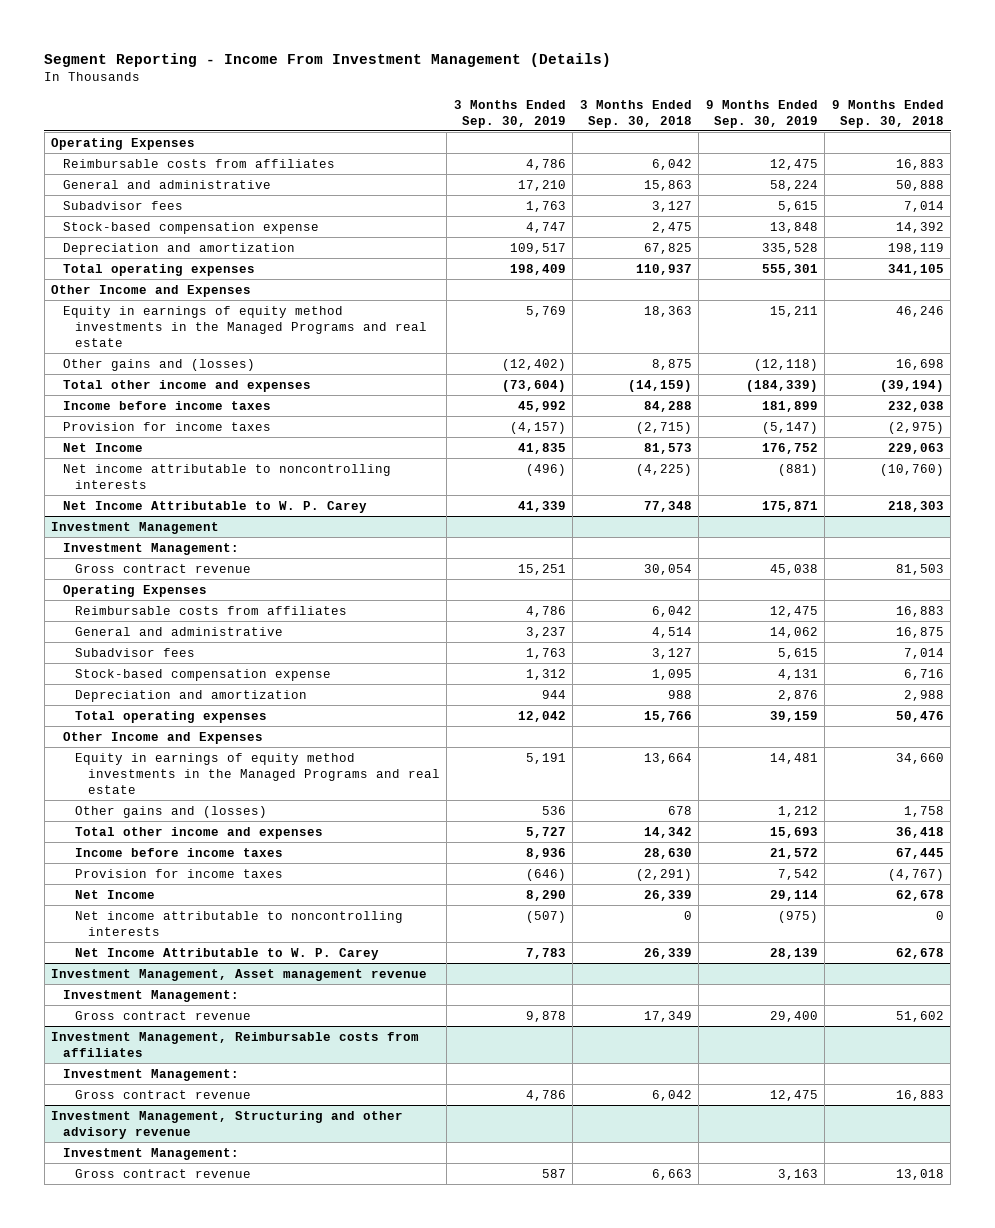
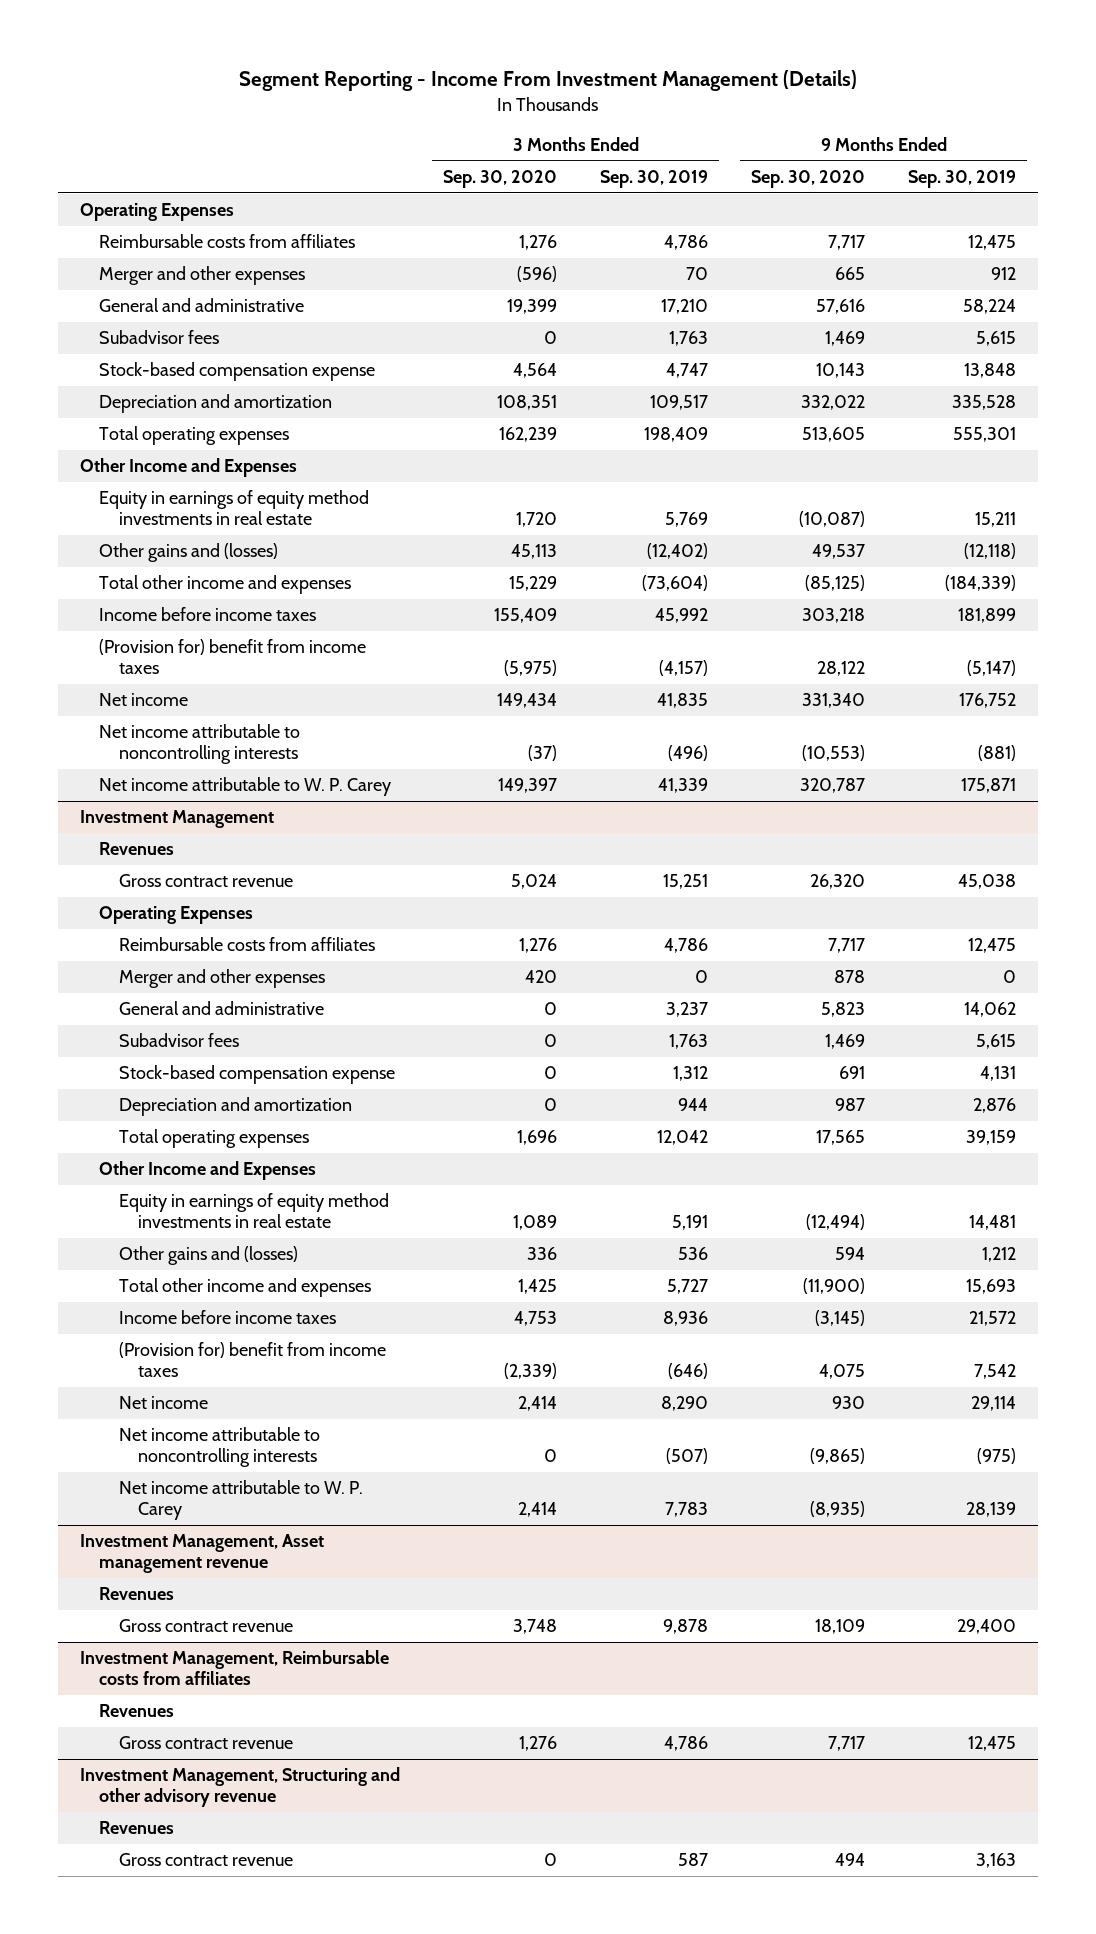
- | 3 Months Ended Sep. 30, 2019 | 3 Months Ended Sep. 30, 2018 | 9 Months Ended Sep. 30, 2019 | 9 Months Ended Sep. 30, 2018
+ | 3 Months Ended Sep. 30, 2020 | 3 Months Ended Sep. 30, 2019 | 9 Months Ended Sep. 30, 2020 | 9 Months Ended Sep. 30, 2019
+ Merger and other expenses | (596) | 70 | 665 | 912
- Equity in earnings of equity method investments in the Managed Programs and real estate | 5,769 | 18,363 | 15,211 | 46,246
+ Equity in earnings of equity method investments in real estate | 1,720 | 5,769 | (10,087) | 15,211
- Provision for income taxes | (4,157) | (2,715) | (5,147) | (2,975)
- Net Income | 41,835 | 81,573 | 176,752 | 229,063
+ (Provision for) benefit from income taxes | (5,975) | (4,157) | 28,122 | (5,147)
+ Net income | 149,434 | 41,835 | 331,340 | 176,752
- Net Income Attributable to W. P. Carey | 41,339 | 77,348 | 175,871 | 218,303
+ Net income attributable to W. P. Carey | 149,397 | 41,339 | 320,787 | 175,871
@ Investment Management
- Investment Management:
+ Revenues
+ Merger and other expenses | 420 | 0 | 878 | 0
- Equity in earnings of equity method investments in the Managed Programs and real estate | 5,191 | 13,664 | 14,481 | 34,660
+ Equity in earnings of equity method investments in real estate | 1,089 | 5,191 | (12,494) | 14,481
- Provision for income taxes | (646) | (2,291) | 7,542 | (4,767)
- Net Income | 8,290 | 26,339 | 29,114 | 62,678
+ (Provision for) benefit from income taxes | (2,339) | (646) | 4,075 | 7,542
+ Net income | 2,414 | 8,290 | 930 | 29,114
- Net Income Attributable to W. P. Carey | 7,783 | 26,339 | 28,139 | 62,678
+ Net income attributable to W. P. Carey | 2,414 | 7,783 | (8,935) | 28,139
@ Investment Management, Asset management revenue
- Investment Management:
+ Revenues
@ Investment Management, Reimbursable costs from affiliates
- Investment Management:
+ Revenues
@ Investment Management, Structuring and other advisory revenue
- Investment Management:
+ Revenues

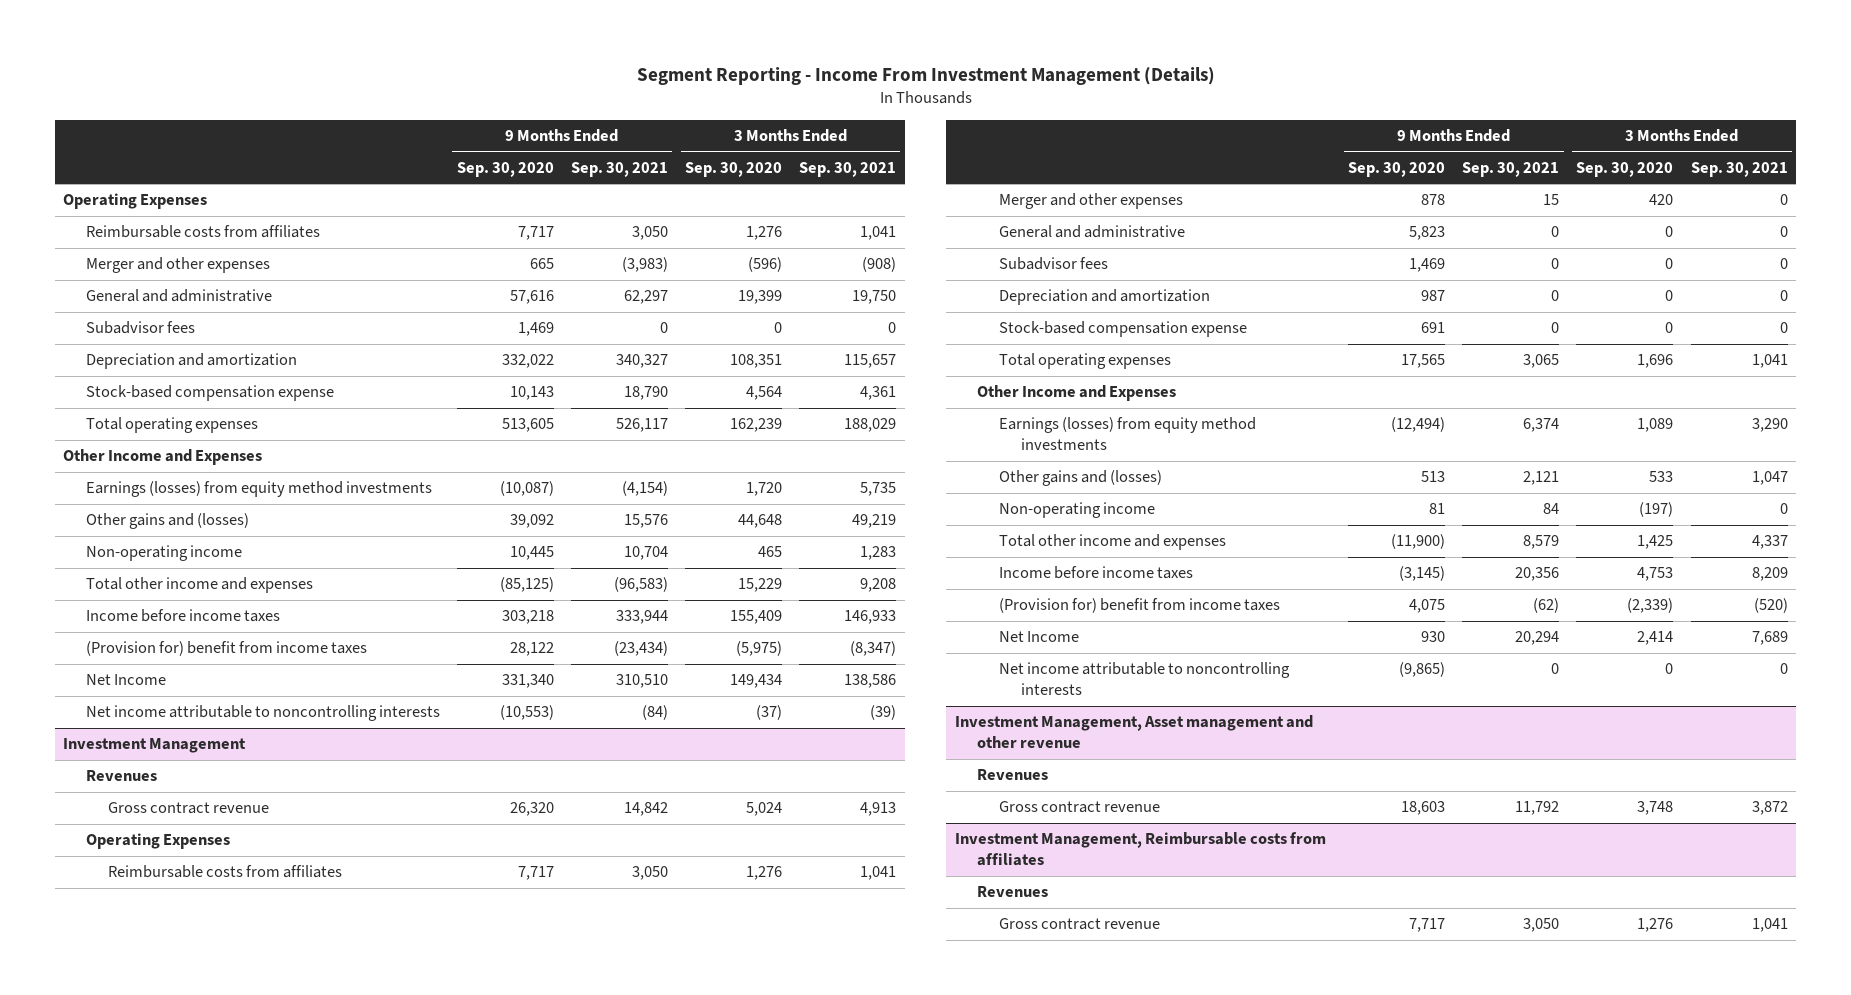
- | 3 Months Ended Sep. 30, 2020 | 3 Months Ended Sep. 30, 2019 | 9 Months Ended Sep. 30, 2020 | 9 Months Ended Sep. 30, 2019
+ | 9 Months Ended Sep. 30, 2020 | 9 Months Ended Sep. 30, 2021 | 3 Months Ended Sep. 30, 2020 | 3 Months Ended Sep. 30, 2021
moved down: Stock-based compensation expense | 10,143 | 18,790 | 4,564 | 4,361
- Equity in earnings of equity method investments in real estate | 1,720 | 5,769 | (10,087) | 15,211
- Other gains and (losses) | 45,113 | (12,402) | 49,537 | (12,118)
+ Earnings (losses) from equity method investments | (10,087) | (4,154) | 1,720 | 5,735
+ Other gains and (losses) | 39,092 | 15,576 | 44,648 | 49,219
+ Non-operating income | 10,445 | 10,704 | 465 | 1,283
- Net income | 149,434 | 41,835 | 331,340 | 176,752
+ Net Income | 331,340 | 310,510 | 149,434 | 138,586
- Net income attributable to W. P. Carey | 149,397 | 41,339 | 320,787 | 175,871
@ Investment Management
moved down: Stock-based compensation expense | 691 | 0 | 0 | 0
- Equity in earnings of equity method investments in real estate | 1,089 | 5,191 | (12,494) | 14,481
- Other gains and (losses) | 336 | 536 | 594 | 1,212
+ Earnings (losses) from equity method investments | (12,494) | 6,374 | 1,089 | 3,290
+ Other gains and (losses) | 513 | 2,121 | 533 | 1,047
+ Non-operating income | 81 | 84 | (197) | 0
- Net income | 2,414 | 8,290 | 930 | 29,114
+ Net Income | 930 | 20,294 | 2,414 | 7,689
- Net income attributable to W. P. Carey | 2,414 | 7,783 | (8,935) | 28,139
- Investment Management, Asset management revenue
+ Investment Management, Asset management and other revenue
- Gross contract revenue | 3,748 | 9,878 | 18,109 | 29,400
+ Gross contract revenue | 18,603 | 11,792 | 3,748 | 3,872
- Investment Management, Structuring and other advisory revenue
- Revenues
- Gross contract revenue | 0 | 587 | 494 | 3,163

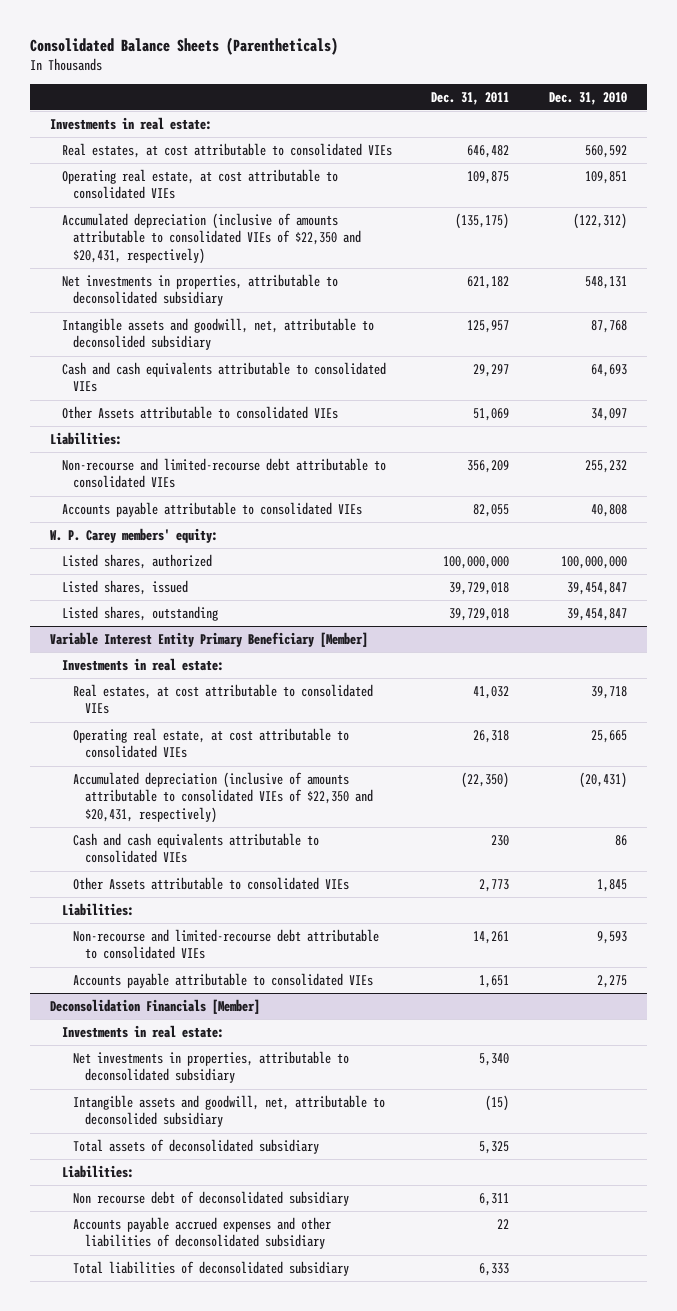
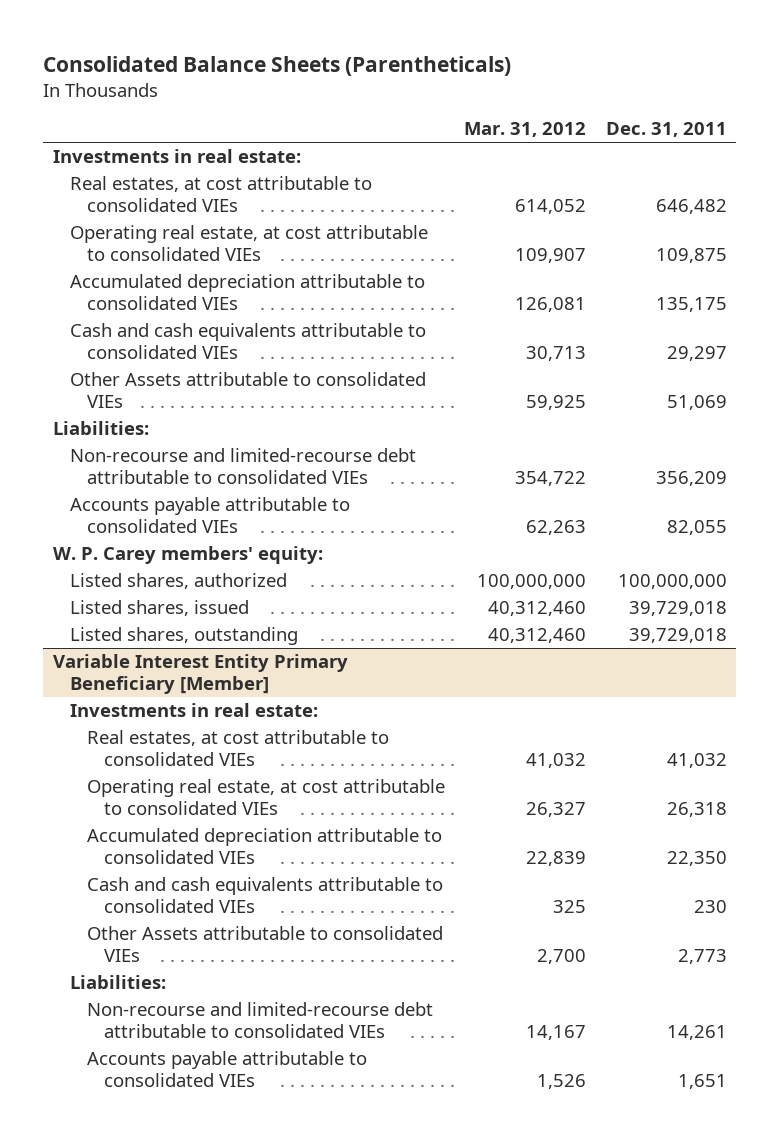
- | Dec. 31, 2011 | Dec. 31, 2010
+ | Mar. 31, 2012 | Dec. 31, 2011
- Accumulated depreciation (inclusive of amounts attributable to consolidated VIEs of $22,350 and $20,431, respectively) | (135,175) | (122,312)
- Net investments in properties, attributable to deconsolidated subsidiary | 621,182 | 548,131
- Intangible assets and goodwill, net, attributable to deconsolided subsidiary | 125,957 | 87,768
+ Accumulated depreciation attributable to consolidated VIEs | 126,081 | 135,175
@ Variable Interest Entity Primary Beneficiary [Member]
- Accumulated depreciation (inclusive of amounts attributable to consolidated VIEs of $22,350 and $20,431, respectively) | (22,350) | (20,431)
+ Accumulated depreciation attributable to consolidated VIEs | 22,839 | 22,350
- Deconsolidation Financials [Member]
- Investments in real estate:
- Net investments in properties, attributable to deconsolidated subsidiary | 5,340 |
- Intangible assets and goodwill, net, attributable to deconsolided subsidiary | (15) |
- Total assets of deconsolidated subsidiary | 5,325 |
- Liabilities:
- Non recourse debt of deconsolidated subsidiary | 6,311 |
- Accounts payable accrued expenses and other liabilities of deconsolidated subsidiary | 22 |
- Total liabilities of deconsolidated subsidiary | 6,333 |

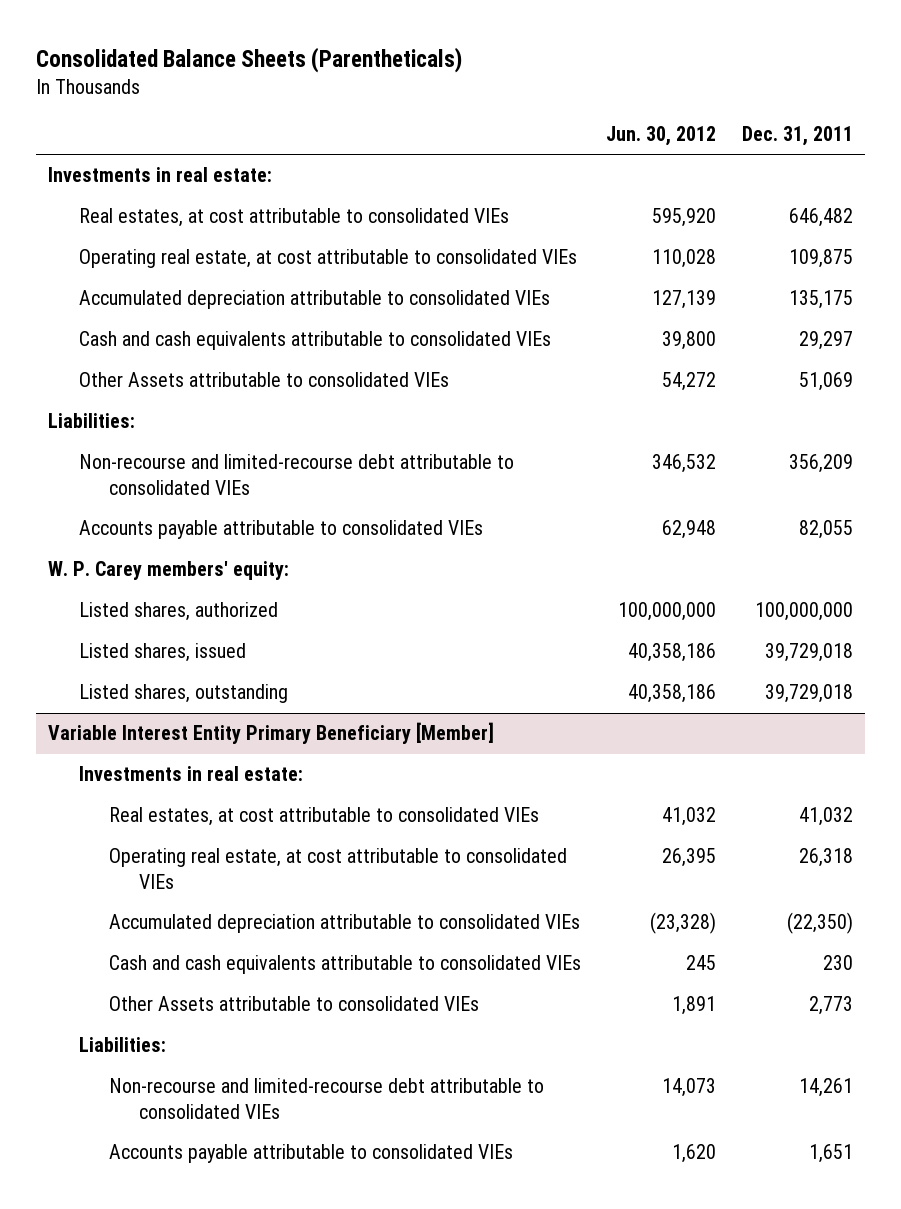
- | Mar. 31, 2012 | Dec. 31, 2011
+ | Jun. 30, 2012 | Dec. 31, 2011
@ Variable Interest Entity Primary Beneficiary [Member]
- Accumulated depreciation attributable to consolidated VIEs | 22,839 | 22,350
+ Accumulated depreciation attributable to consolidated VIEs | (23,328) | (22,350)

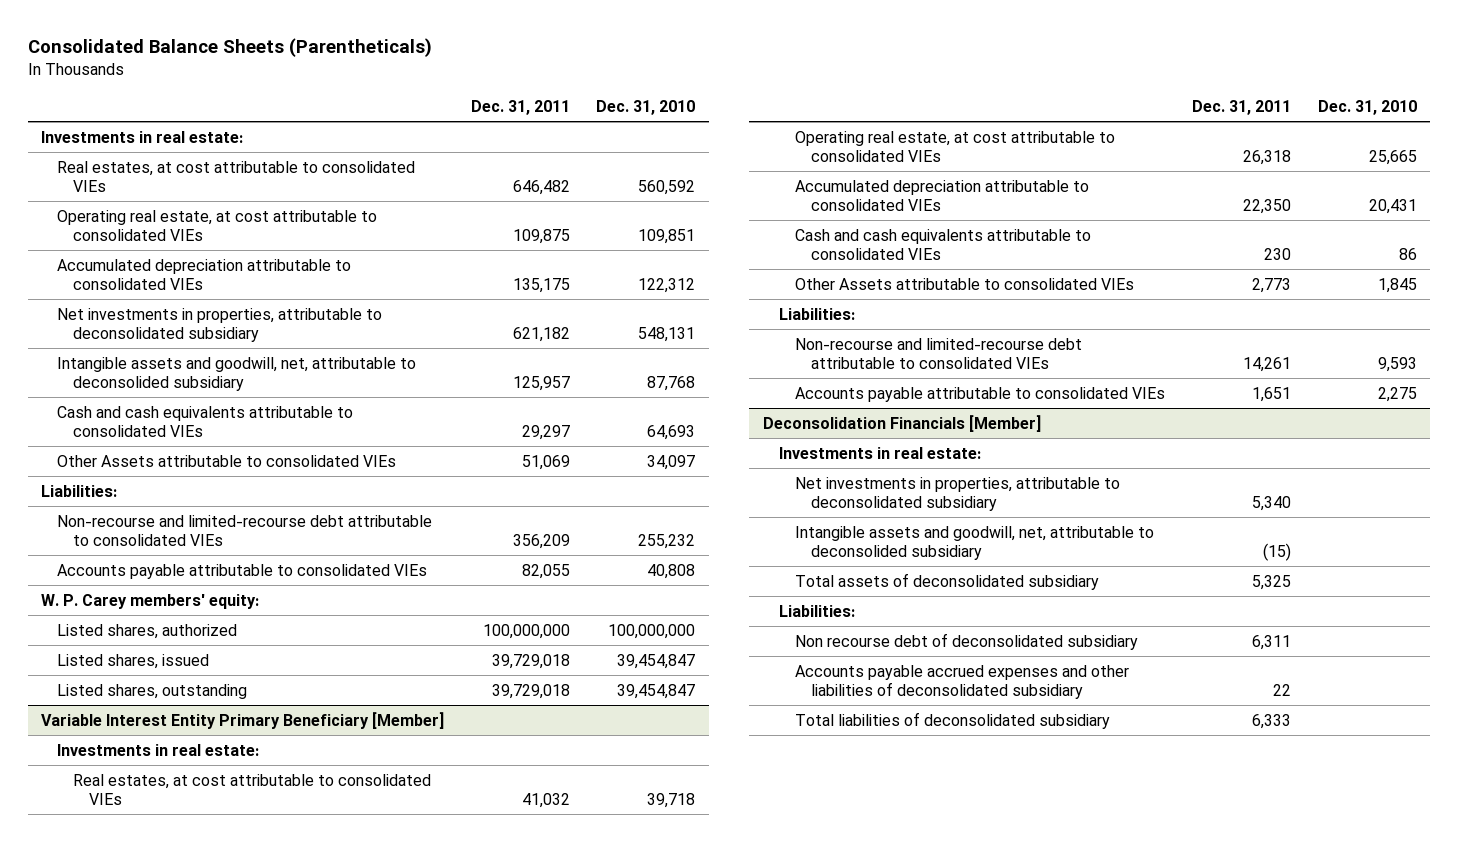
- | Jun. 30, 2012 | Dec. 31, 2011
+ | Dec. 31, 2011 | Dec. 31, 2010
+ Net investments in properties, attributable to deconsolidated subsidiary | 621,182 | 548,131
+ Intangible assets and goodwill, net, attributable to deconsolided subsidiary | 125,957 | 87,768
@ Variable Interest Entity Primary Beneficiary [Member]
- Accumulated depreciation attributable to consolidated VIEs | (23,328) | (22,350)
+ Accumulated depreciation attributable to consolidated VIEs | 22,350 | 20,431
+ Deconsolidation Financials [Member]
+ Investments in real estate:
+ Net investments in properties, attributable to deconsolidated subsidiary | 5,340 |
+ Intangible assets and goodwill, net, attributable to deconsolided subsidiary | (15) |
+ Total assets of deconsolidated subsidiary | 5,325 |
+ Liabilities:
+ Non recourse debt of deconsolidated subsidiary | 6,311 |
+ Accounts payable accrued expenses and other liabilities of deconsolidated subsidiary | 22 |
+ Total liabilities of deconsolidated subsidiary | 6,333 |

